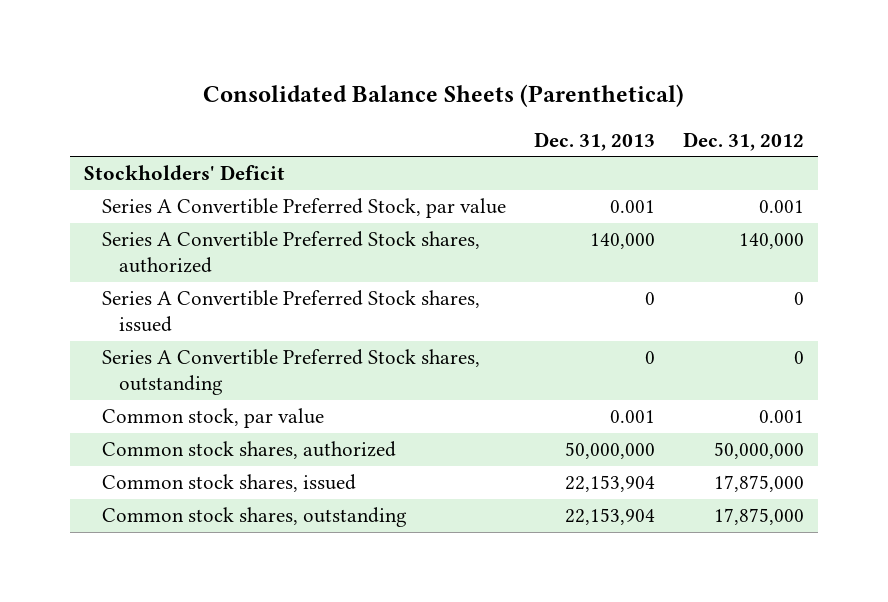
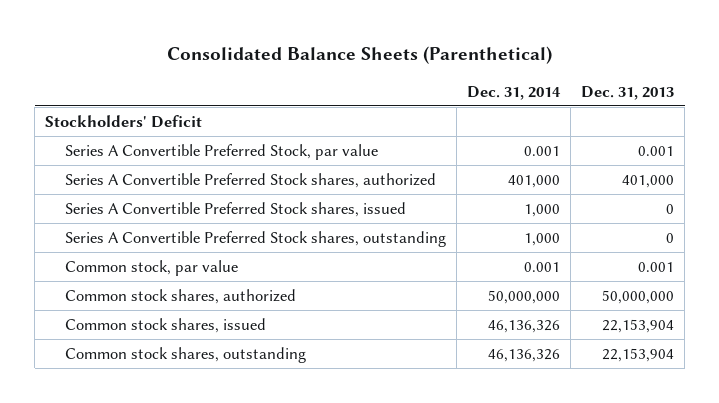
- | Dec. 31, 2013 | Dec. 31, 2012
+ | Dec. 31, 2014 | Dec. 31, 2013
- Series A Convertible Preferred Stock shares, authorized | 140,000 | 140,000
+ Series A Convertible Preferred Stock shares, authorized | 401,000 | 401,000

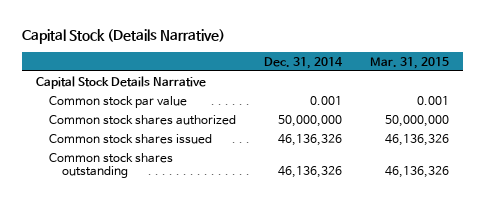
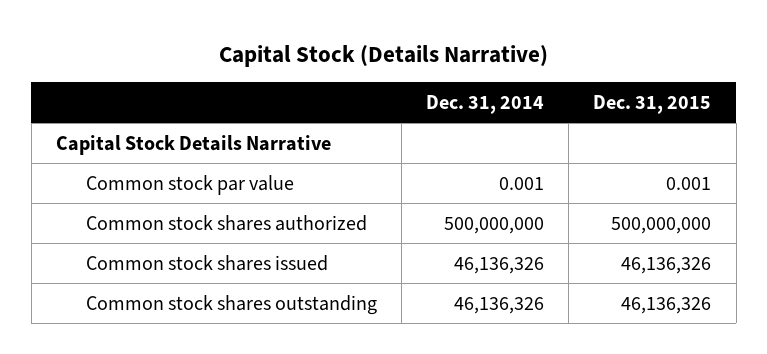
- | Dec. 31, 2014 | Mar. 31, 2015
+ | Dec. 31, 2014 | Dec. 31, 2015
- Common stock shares authorized | 50,000,000 | 50,000,000
+ Common stock shares authorized | 500,000,000 | 500,000,000

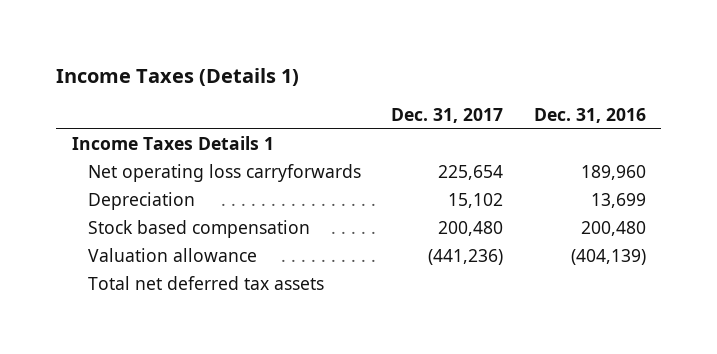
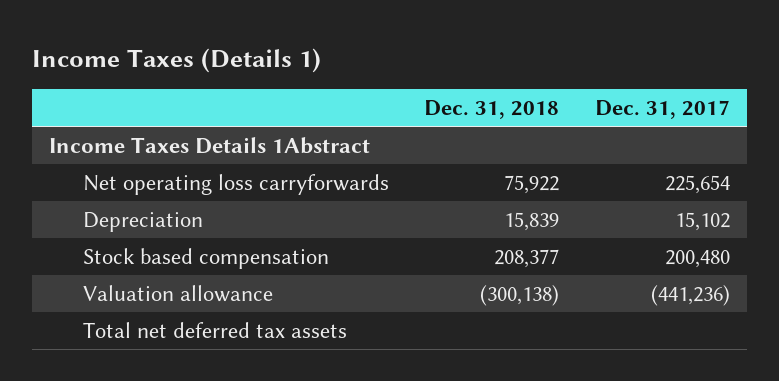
- | Dec. 31, 2017 | Dec. 31, 2016
+ | Dec. 31, 2018 | Dec. 31, 2017
- Income Taxes Details 1
+ Income Taxes Details 1Abstract

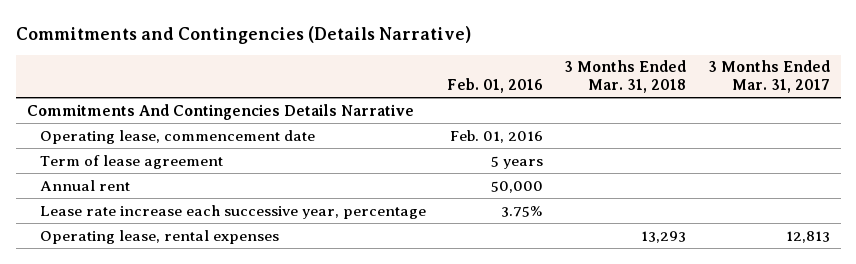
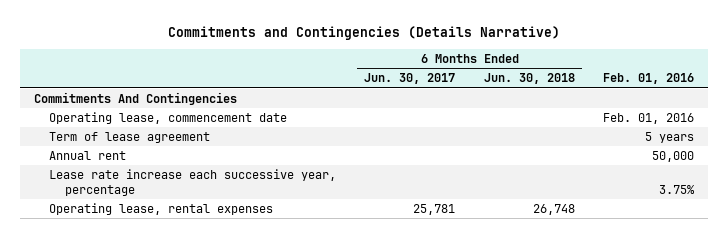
- | Feb. 01, 2016 | 3 Months Ended Mar. 31, 2018 | 3 Months Ended Mar. 31, 2017
+ | 6 Months Ended Jun. 30, 2017 | 6 Months Ended Jun. 30, 2018 | Feb. 01, 2016
- Commitments And Contingencies Details Narrative
+ Commitments And Contingencies

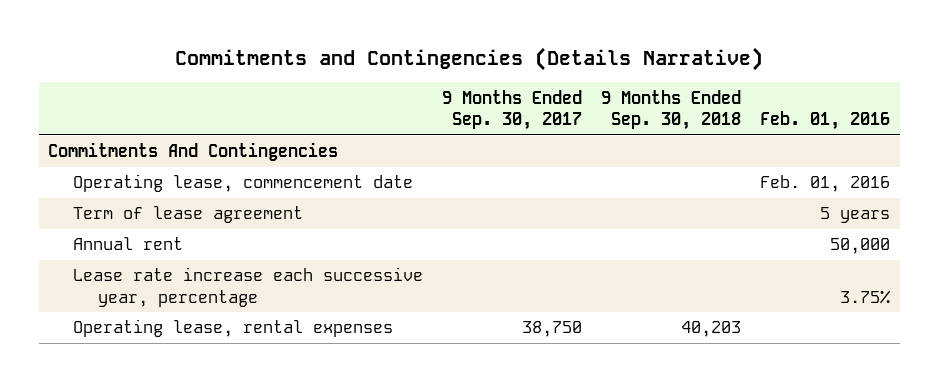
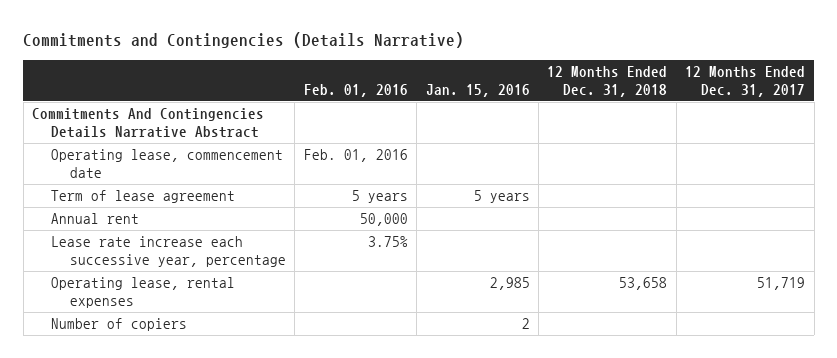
- | 9 Months Ended Sep. 30, 2017 | 9 Months Ended Sep. 30, 2018 | Feb. 01, 2016
+ | Feb. 01, 2016 | Jan. 15, 2016 | 12 Months Ended Dec. 31, 2018 | 12 Months Ended Dec. 31, 2017
- Commitments And Contingencies
+ Commitments And Contingencies Details Narrative Abstract
+ Number of copiers | | 2 | |

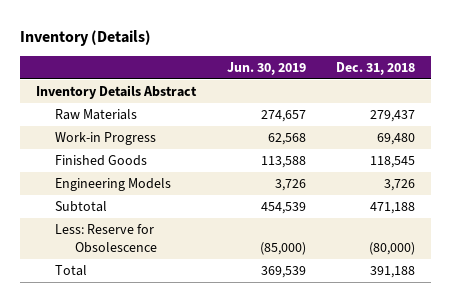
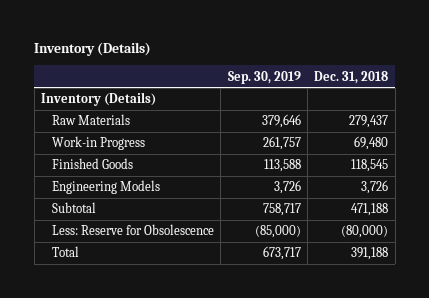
- | Jun. 30, 2019 | Dec. 31, 2018
+ | Sep. 30, 2019 | Dec. 31, 2018
- Inventory Details Abstract
+ Inventory (Details)

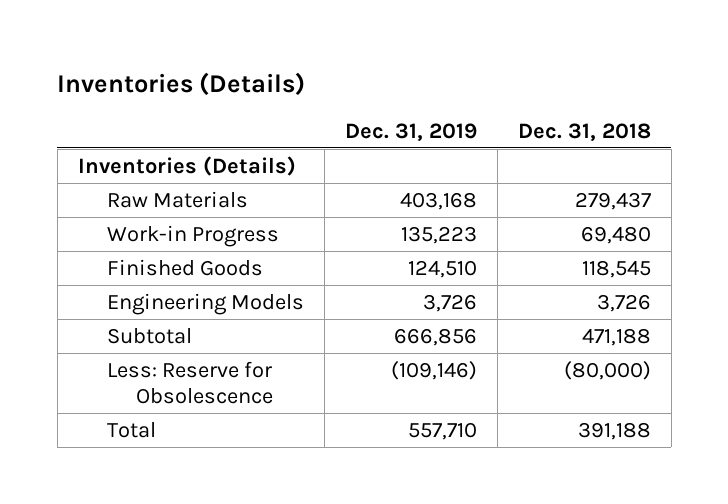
- Inventory (Details)
+ Inventories (Details)
- | Sep. 30, 2019 | Dec. 31, 2018
+ | Dec. 31, 2019 | Dec. 31, 2018
- Inventory (Details)
+ Inventories (Details)

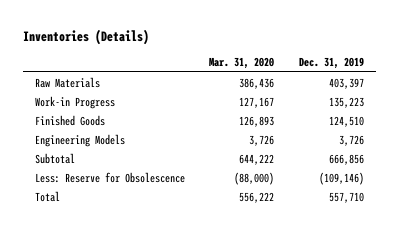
- | Dec. 31, 2019 | Dec. 31, 2018
+ | Mar. 31, 2020 | Dec. 31, 2019
- Inventories (Details)
- Raw Materials | 403,168 | 279,437
+ Raw Materials | 386,436 | 403,397

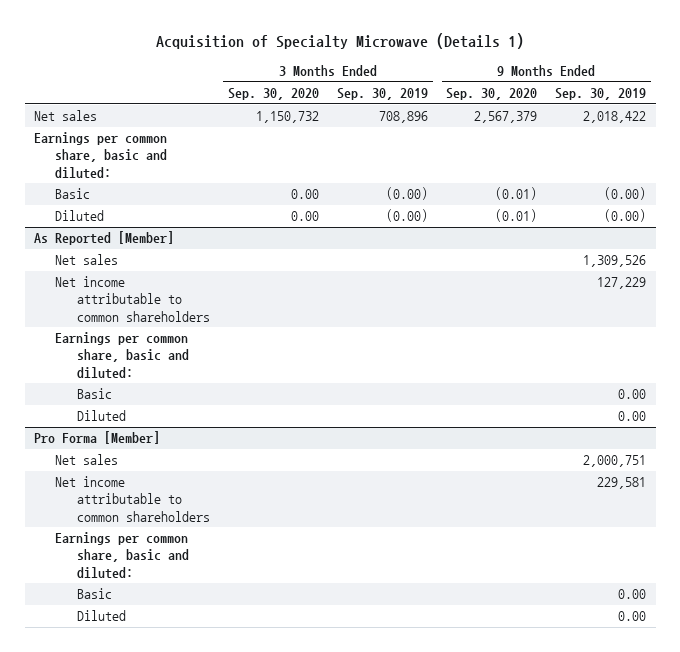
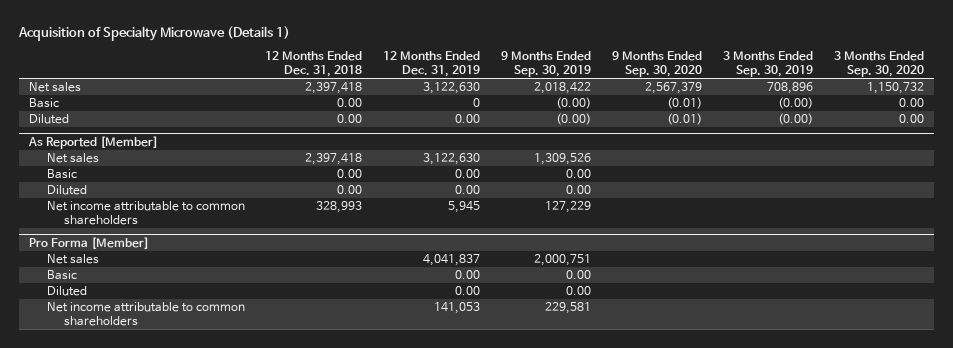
- | 3 Months Ended Sep. 30, 2020 | 3 Months Ended Sep. 30, 2019 | 9 Months Ended Sep. 30, 2020 | 9 Months Ended Sep. 30, 2019
+ | 12 Months Ended Dec. 31, 2018 | 12 Months Ended Dec. 31, 2019 | 9 Months Ended Sep. 30, 2019 | 9 Months Ended Sep. 30, 2020 | 3 Months Ended Sep. 30, 2019 | 3 Months Ended Sep. 30, 2020
- Earnings per common share, basic and diluted:
@ As Reported [Member]
- Earnings per common share, basic and diluted:
moved down: Net income attributable to common shareholders | 328,993 | 5,945 | 127,229 | | |
@ Pro Forma [Member]
- Earnings per common share, basic and diluted:
moved down: Net income attributable to common shareholders | | 141,053 | 229,581 | | |

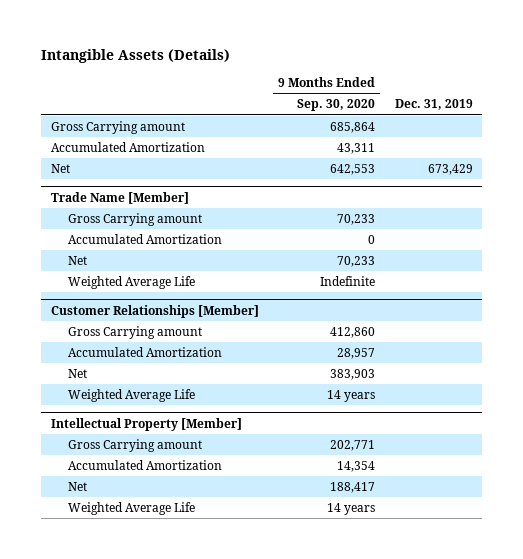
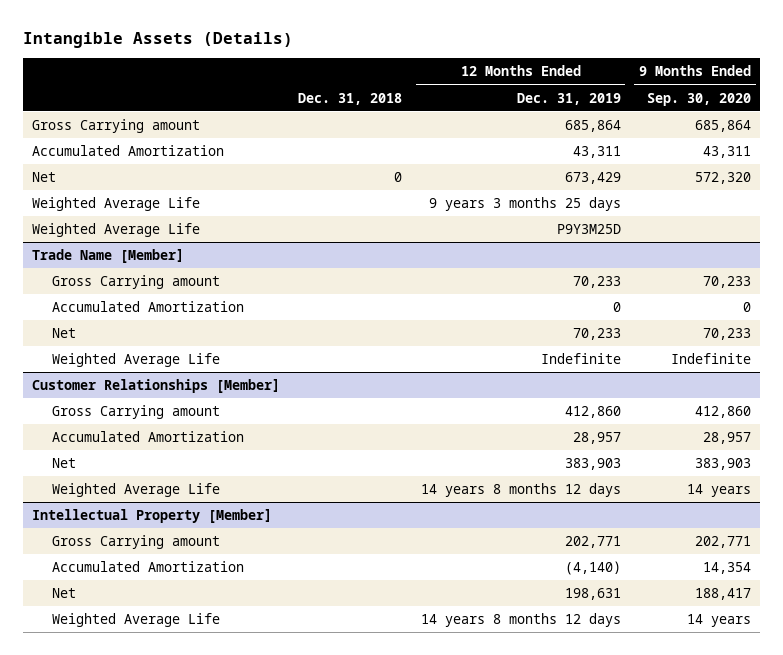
- | 9 Months Ended Sep. 30, 2020 | Dec. 31, 2019
+ | Dec. 31, 2018 | 12 Months Ended Dec. 31, 2019 | 9 Months Ended Sep. 30, 2020
- Net | 642,553 | 673,429
+ Net | 0 | 673,429 | 572,320
+ Weighted Average Life | | 9 years 3 months 25 days |
+ Weighted Average Life | | P9Y3M25D |

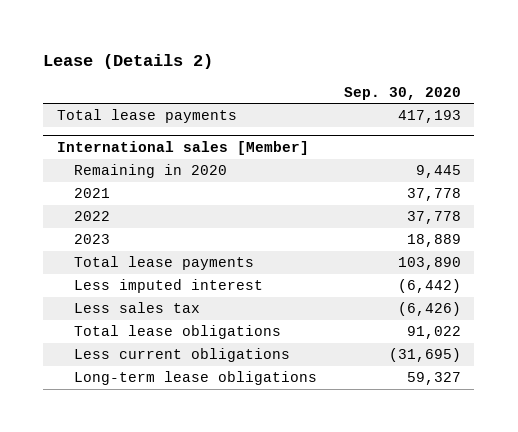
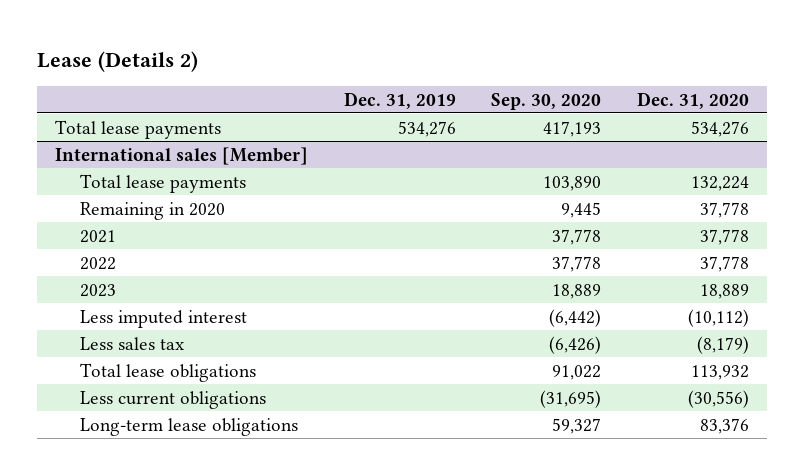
- | Sep. 30, 2020
+ | Dec. 31, 2019 | Sep. 30, 2020 | Dec. 31, 2020
@ International sales [Member]
moved up: Total lease payments | | 103,890 | 132,224

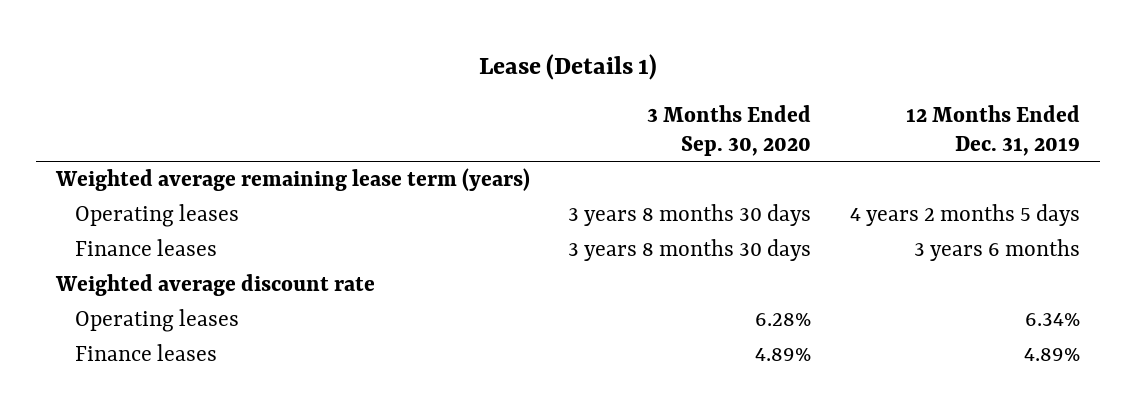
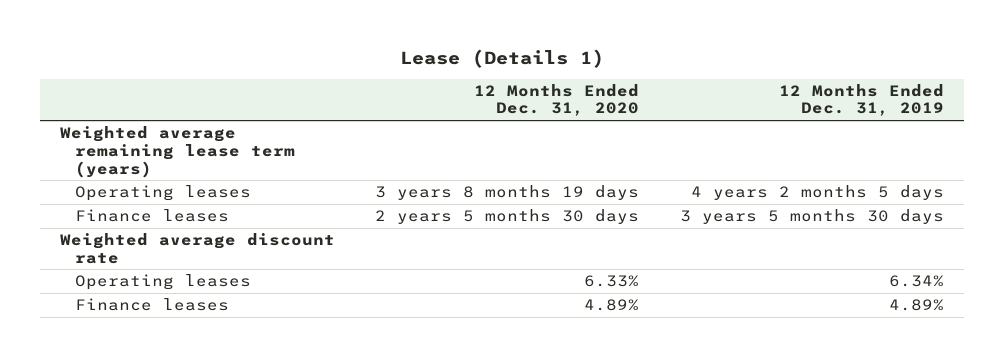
- | 3 Months Ended Sep. 30, 2020 | 12 Months Ended Dec. 31, 2019
+ | 12 Months Ended Dec. 31, 2020 | 12 Months Ended Dec. 31, 2019
- Finance leases | 3 years 8 months 30 days | 3 years 6 months
+ Finance leases | 2 years 5 months 30 days | 3 years 5 months 30 days

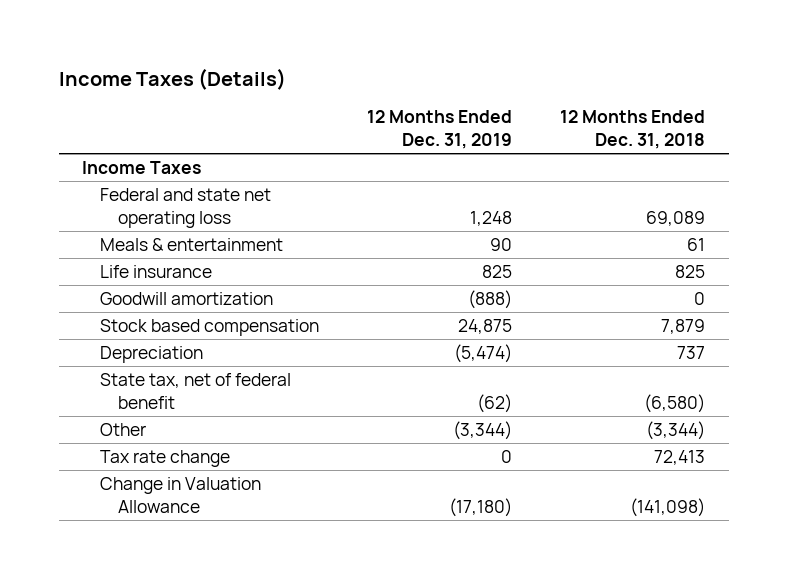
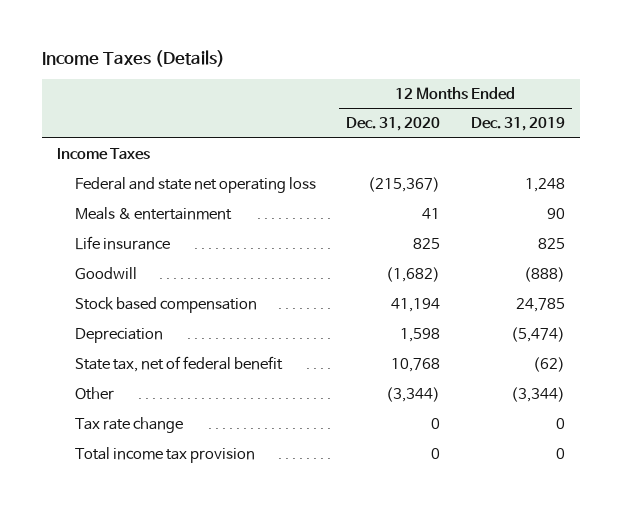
- | 12 Months Ended Dec. 31, 2019 | 12 Months Ended Dec. 31, 2018
+ | 12 Months Ended Dec. 31, 2020 | 12 Months Ended Dec. 31, 2019
- Goodwill amortization | (888) | 0
- Stock based compensation | 24,875 | 7,879
+ Goodwill | (1,682) | (888)
+ Stock based compensation | 41,194 | 24,785
- Change in Valuation Allowance | (17,180) | (141,098)
+ Total income tax provision | 0 | 0

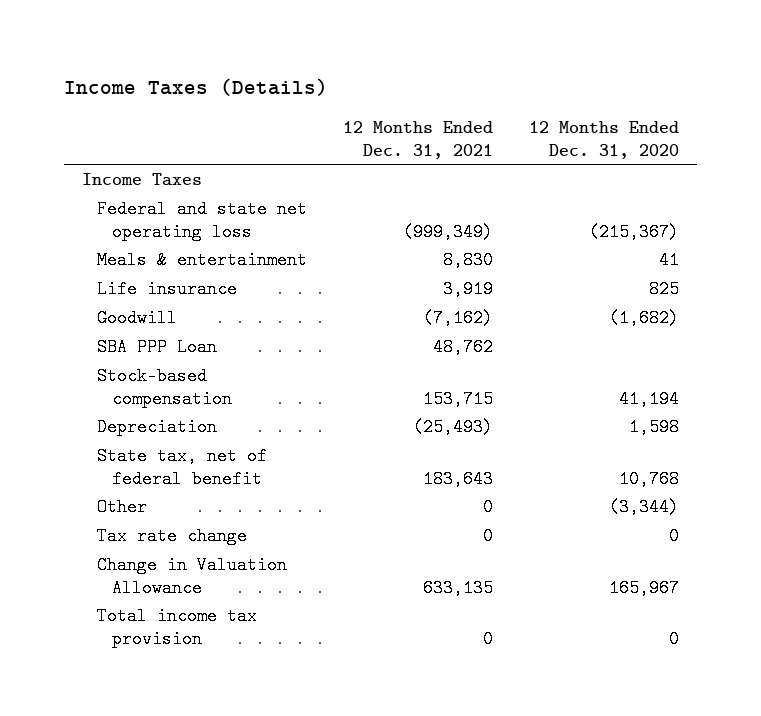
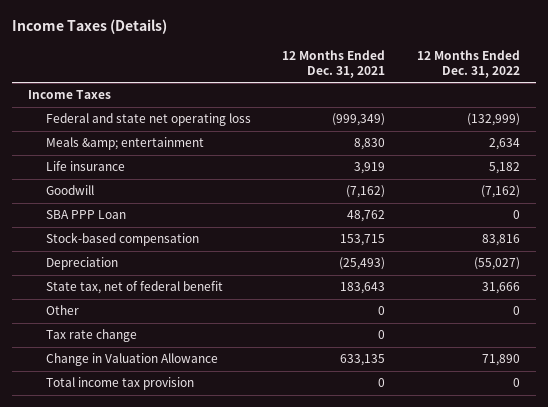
- | 12 Months Ended Dec. 31, 2021 | 12 Months Ended Dec. 31, 2020
+ | 12 Months Ended Dec. 31, 2021 | 12 Months Ended Dec. 31, 2022
- Meals & entertainment | 8,830 | 41
+ Meals &amp; entertainment | 8,830 | 2,634

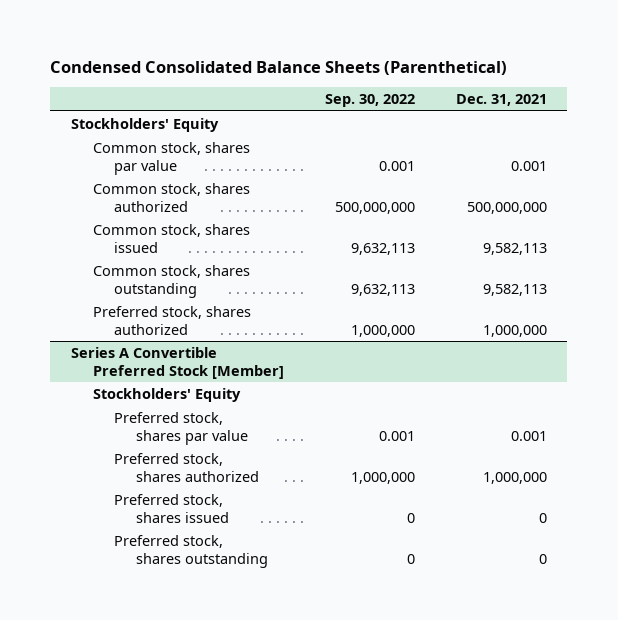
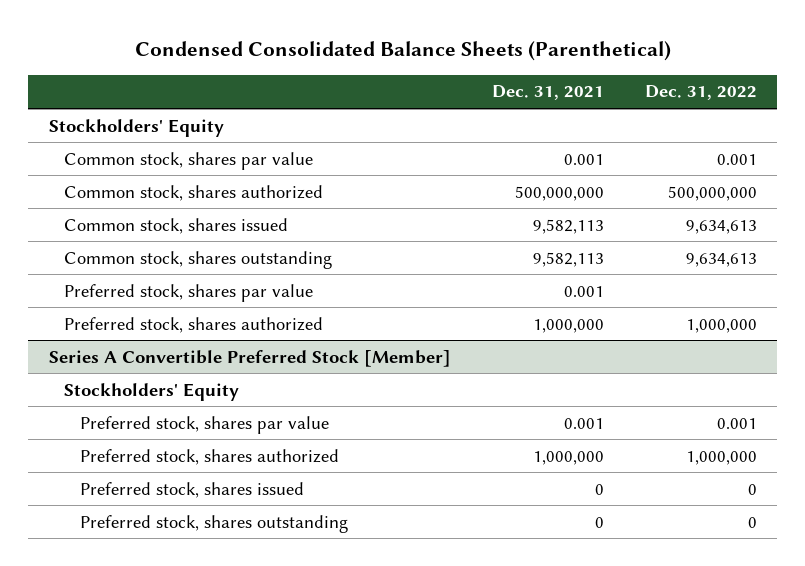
- | Sep. 30, 2022 | Dec. 31, 2021
+ | Dec. 31, 2021 | Dec. 31, 2022
+ Preferred stock, shares par value | 0.001 |

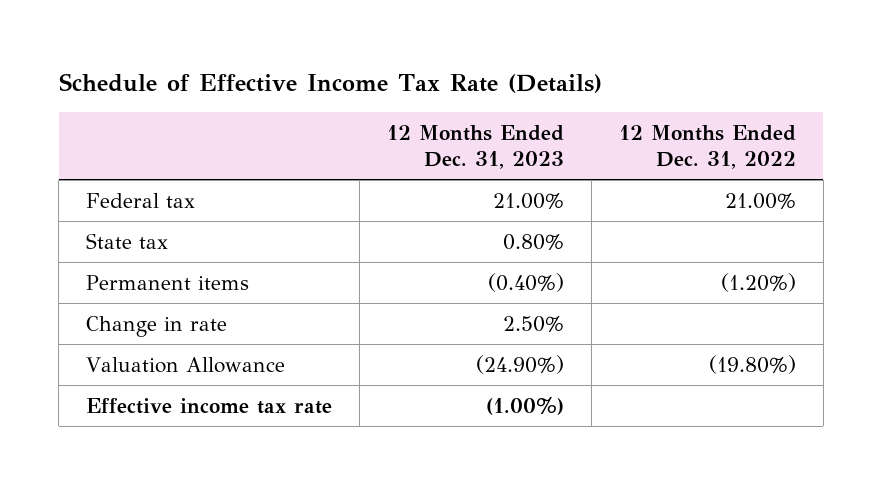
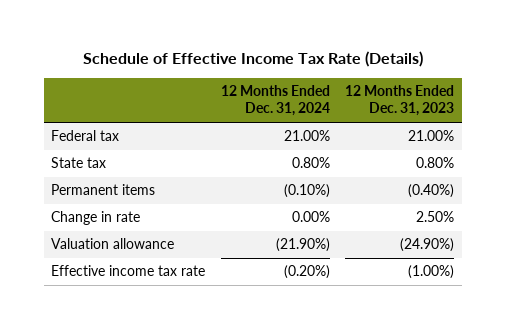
- | 12 Months Ended Dec. 31, 2023 | 12 Months Ended Dec. 31, 2022
+ | 12 Months Ended Dec. 31, 2024 | 12 Months Ended Dec. 31, 2023
- Valuation Allowance | (24.90%) | (19.80%)
+ Valuation allowance | (21.90%) | (24.90%)

